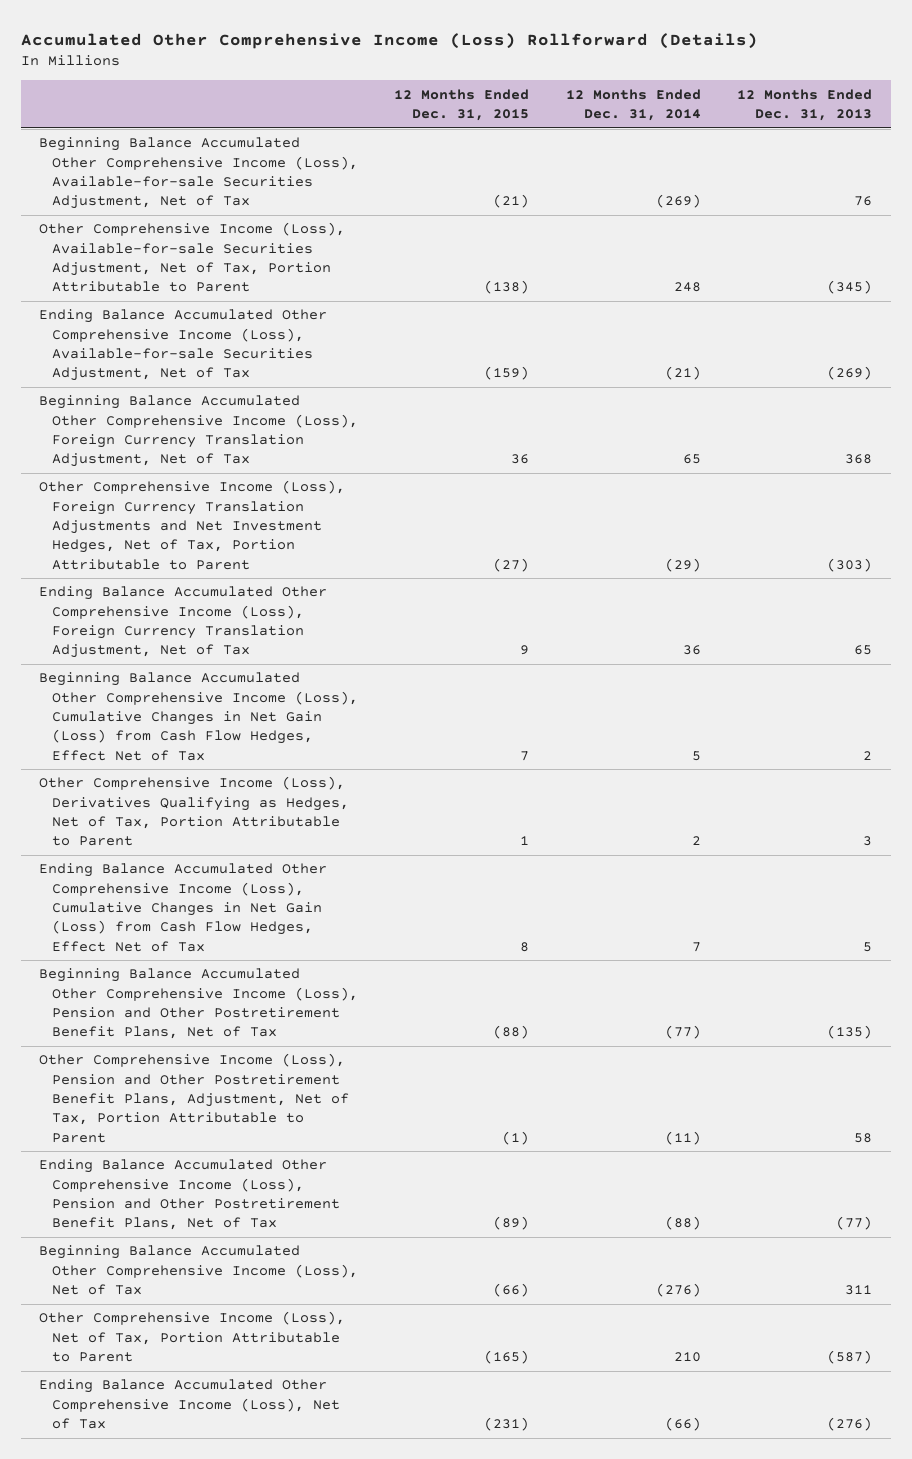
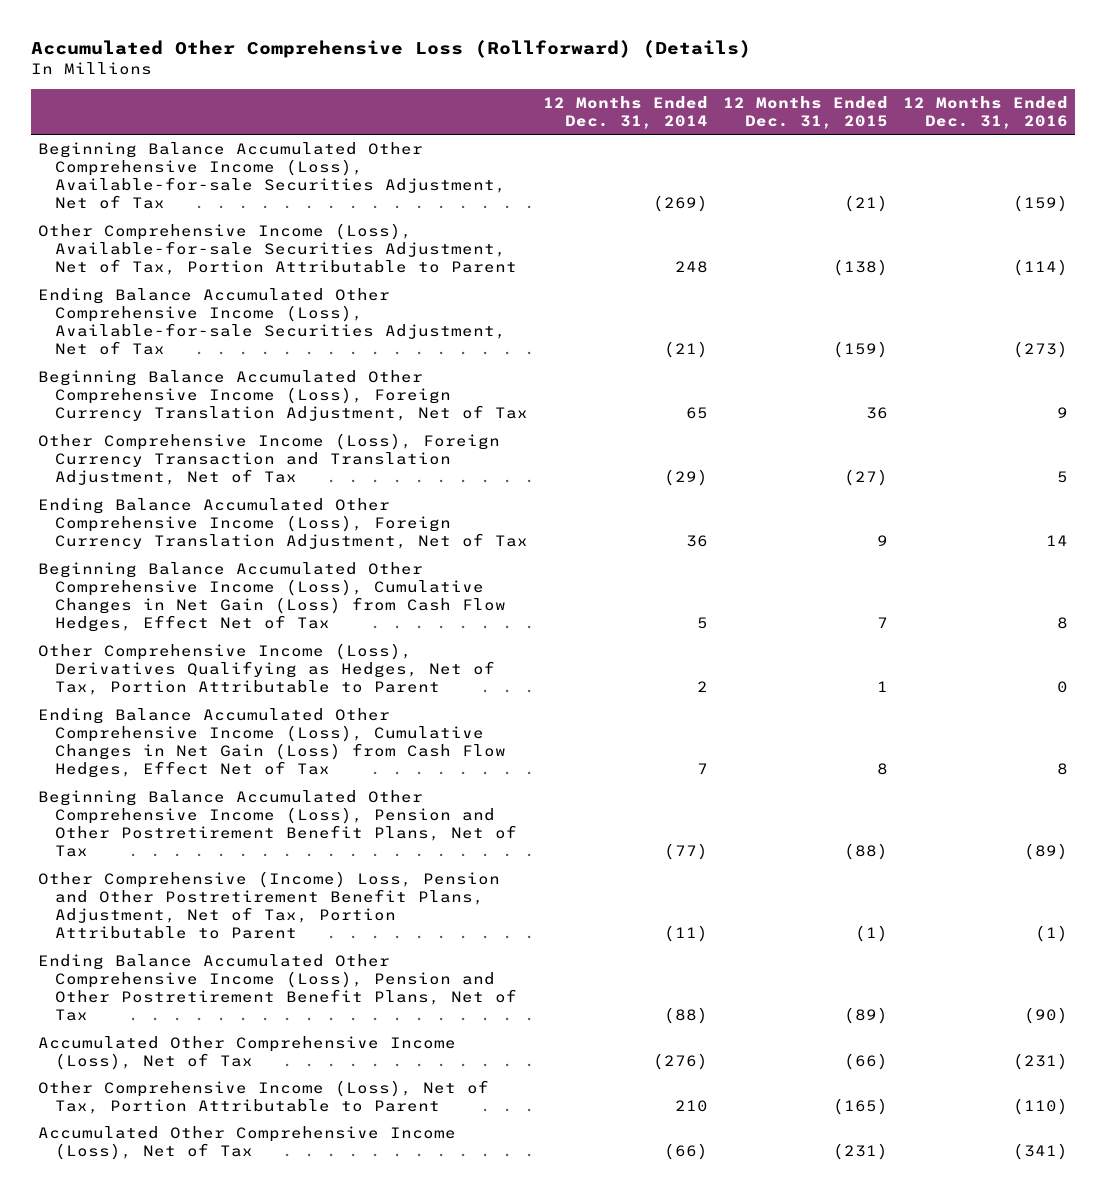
- Accumulated Other Comprehensive Income (Loss) Rollforward (Details)
+ Accumulated Other Comprehensive Loss (Rollforward) (Details)
- | 12 Months Ended Dec. 31, 2015 | 12 Months Ended Dec. 31, 2014 | 12 Months Ended Dec. 31, 2013
+ | 12 Months Ended Dec. 31, 2014 | 12 Months Ended Dec. 31, 2015 | 12 Months Ended Dec. 31, 2016
- Other Comprehensive Income (Loss), Foreign Currency Translation Adjustments and Net Investment Hedges, Net of Tax, Portion Attributable to Parent | (27) | (29) | (303)
+ Other Comprehensive Income (Loss), Foreign Currency Transaction and Translation Adjustment, Net of Tax | (29) | (27) | 5
- Other Comprehensive Income (Loss), Pension and Other Postretirement Benefit Plans, Adjustment, Net of Tax, Portion Attributable to Parent | (1) | (11) | 58
+ Other Comprehensive (Income) Loss, Pension and Other Postretirement Benefit Plans, Adjustment, Net of Tax, Portion Attributable to Parent | (11) | (1) | (1)
- Beginning Balance Accumulated Other Comprehensive Income (Loss), Net of Tax | (66) | (276) | 311
+ Accumulated Other Comprehensive Income (Loss), Net of Tax | (276) | (66) | (231)
- Ending Balance Accumulated Other Comprehensive Income (Loss), Net of Tax | (231) | (66) | (276)
+ Accumulated Other Comprehensive Income (Loss), Net of Tax | (66) | (231) | (341)

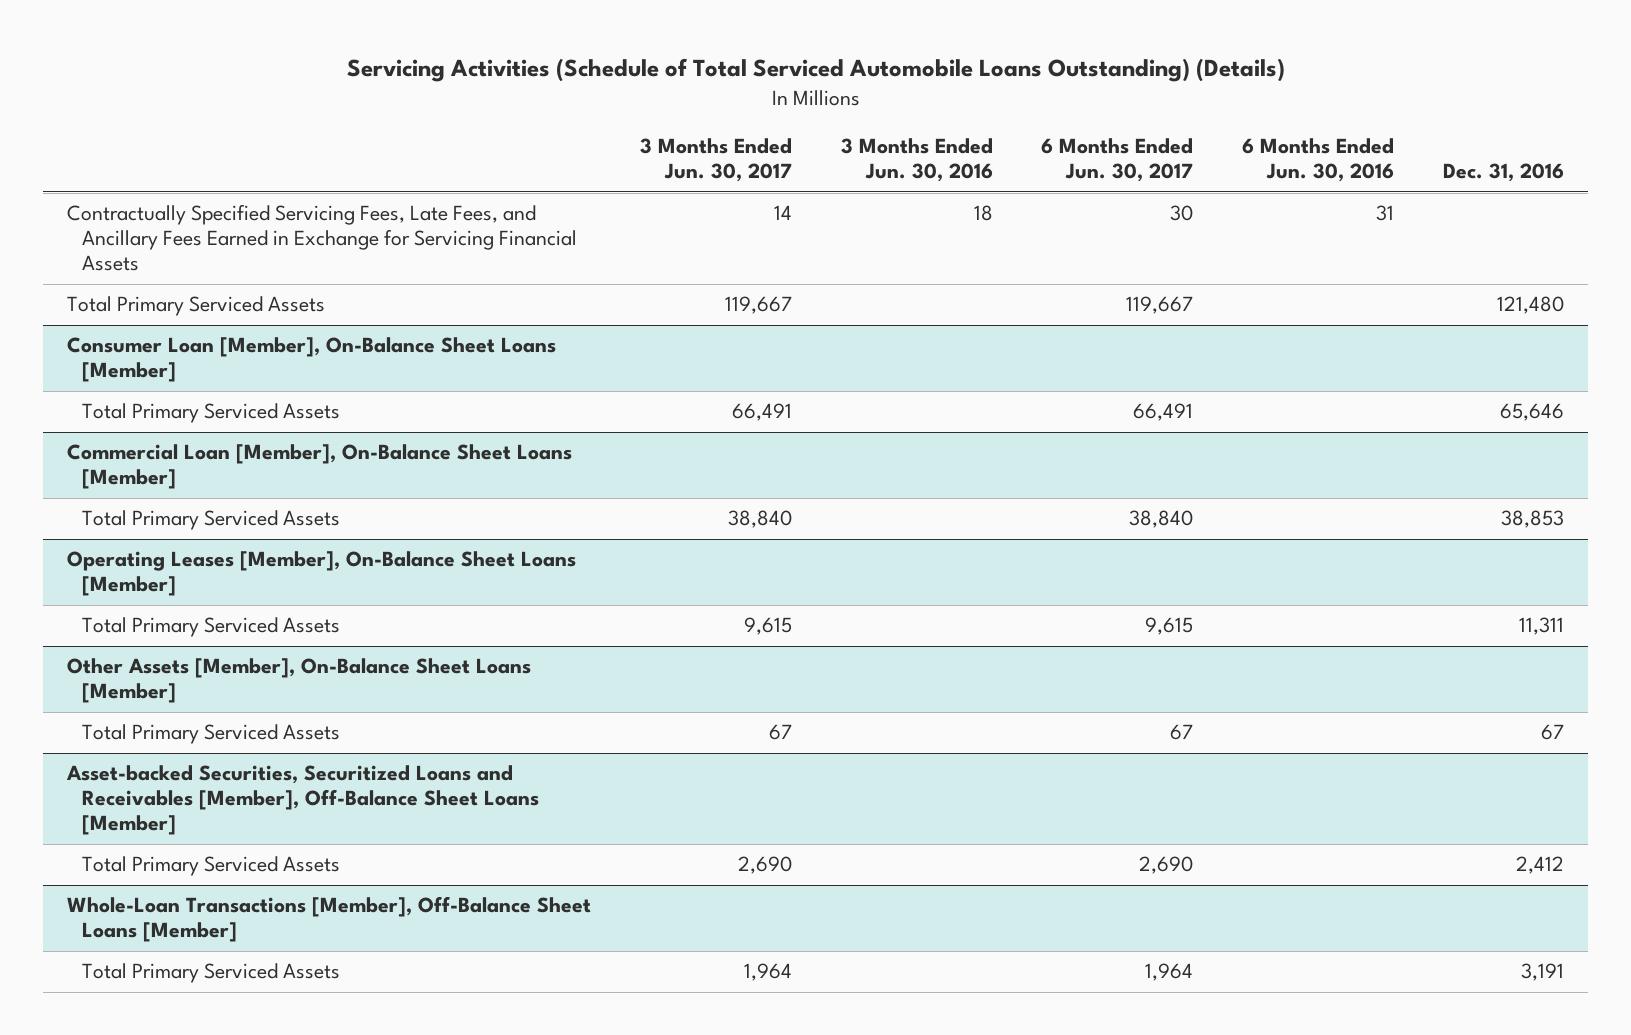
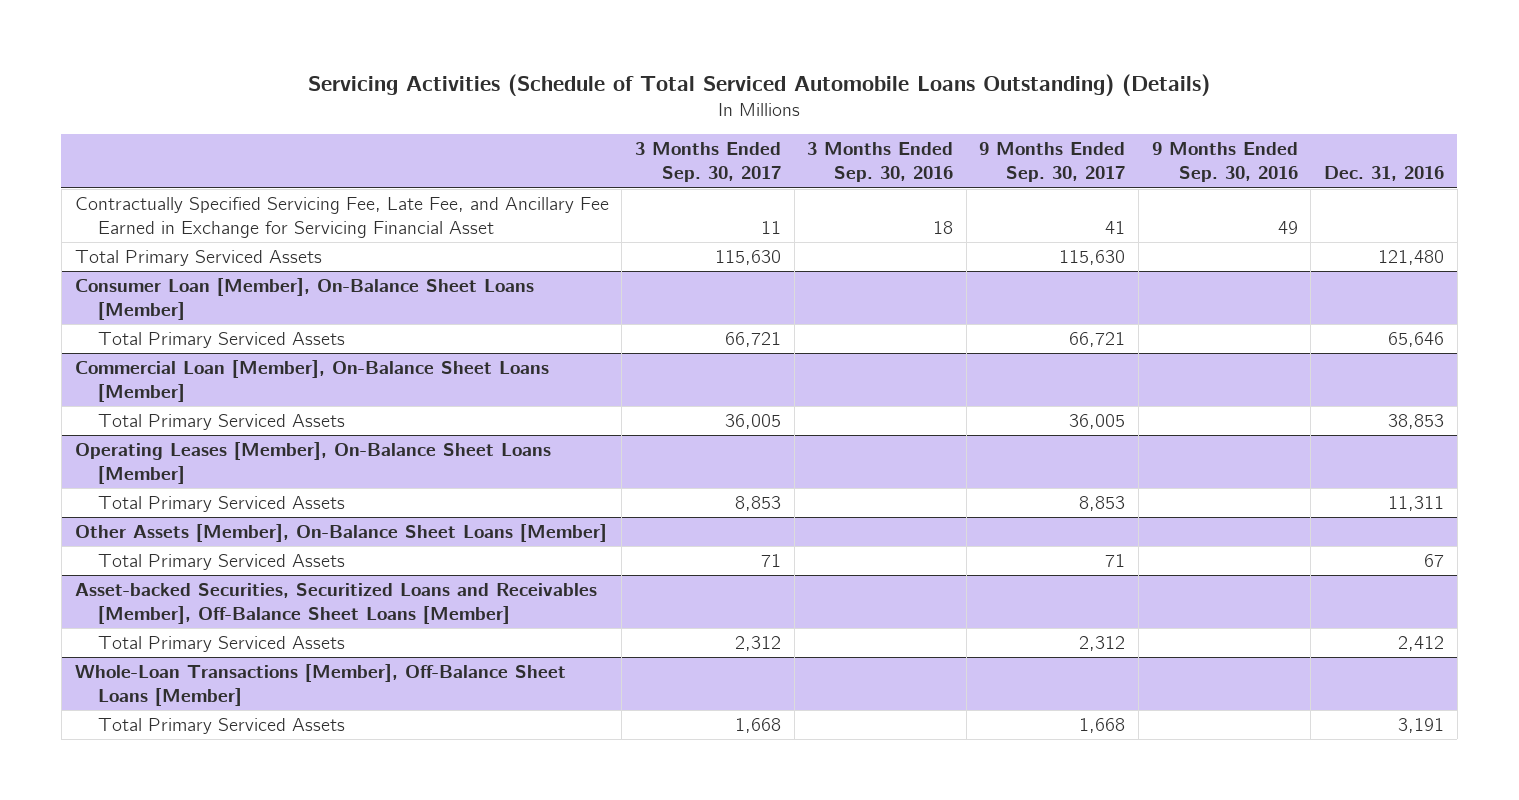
- | 3 Months Ended Jun. 30, 2017 | 3 Months Ended Jun. 30, 2016 | 6 Months Ended Jun. 30, 2017 | 6 Months Ended Jun. 30, 2016 | Dec. 31, 2016
+ | 3 Months Ended Sep. 30, 2017 | 3 Months Ended Sep. 30, 2016 | 9 Months Ended Sep. 30, 2017 | 9 Months Ended Sep. 30, 2016 | Dec. 31, 2016
- Contractually Specified Servicing Fees, Late Fees, and Ancillary Fees Earned in Exchange for Servicing Financial Assets | 14 | 18 | 30 | 31 |
+ Contractually Specified Servicing Fee, Late Fee, and Ancillary Fee Earned in Exchange for Servicing Financial Asset | 11 | 18 | 41 | 49 |

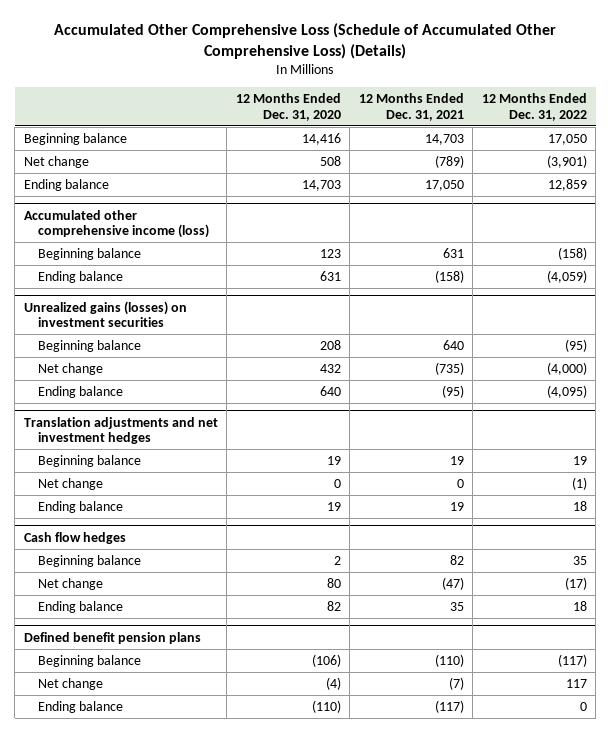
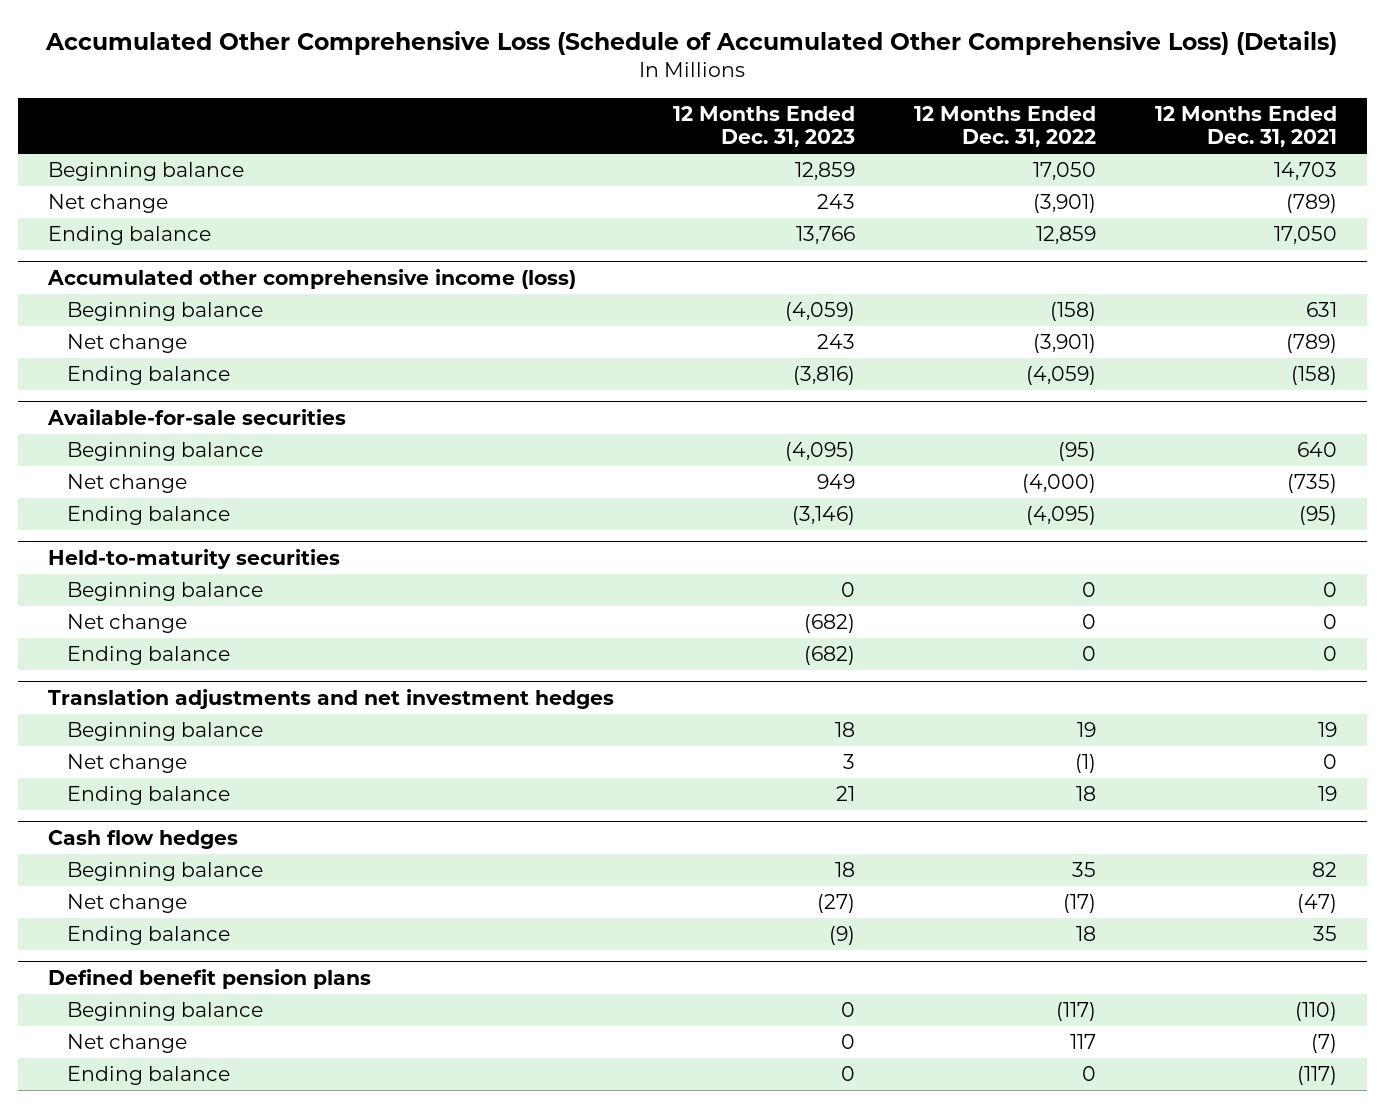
- | 12 Months Ended Dec. 31, 2020 | 12 Months Ended Dec. 31, 2021 | 12 Months Ended Dec. 31, 2022
+ | 12 Months Ended Dec. 31, 2023 | 12 Months Ended Dec. 31, 2022 | 12 Months Ended Dec. 31, 2021
@ Accumulated other comprehensive income (loss)
+ Net change | 243 | (3,901) | (789)
- Unrealized gains (losses) on investment securities
+ Available-for-sale securities
+ Held-to-maturity securities
+ Beginning balance | 0 | 0 | 0
+ Net change | (682) | 0 | 0
+ Ending balance | (682) | 0 | 0

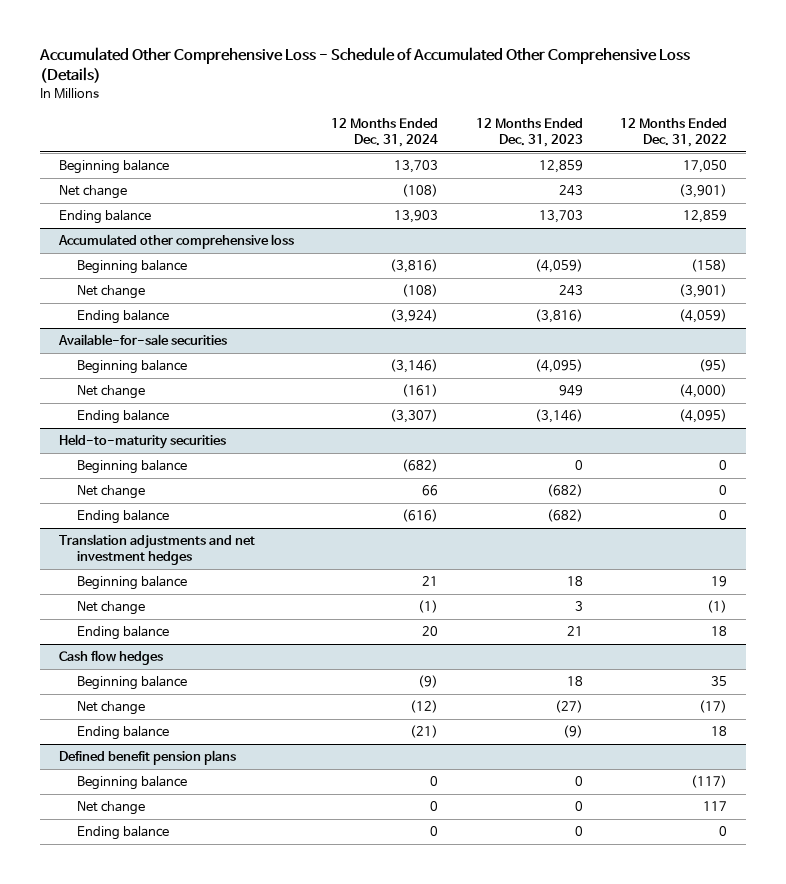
- Accumulated Other Comprehensive Loss (Schedule of Accumulated Other Comprehensive Loss) (Details)
+ Accumulated Other Comprehensive Loss - Schedule of Accumulated Other Comprehensive Loss (Details)
- | 12 Months Ended Dec. 31, 2023 | 12 Months Ended Dec. 31, 2022 | 12 Months Ended Dec. 31, 2021
+ | 12 Months Ended Dec. 31, 2024 | 12 Months Ended Dec. 31, 2023 | 12 Months Ended Dec. 31, 2022
- Ending balance | 13,766 | 12,859 | 17,050
- Accumulated other comprehensive income (loss)
+ Ending balance | 13,903 | 13,703 | 12,859
+ Accumulated other comprehensive loss

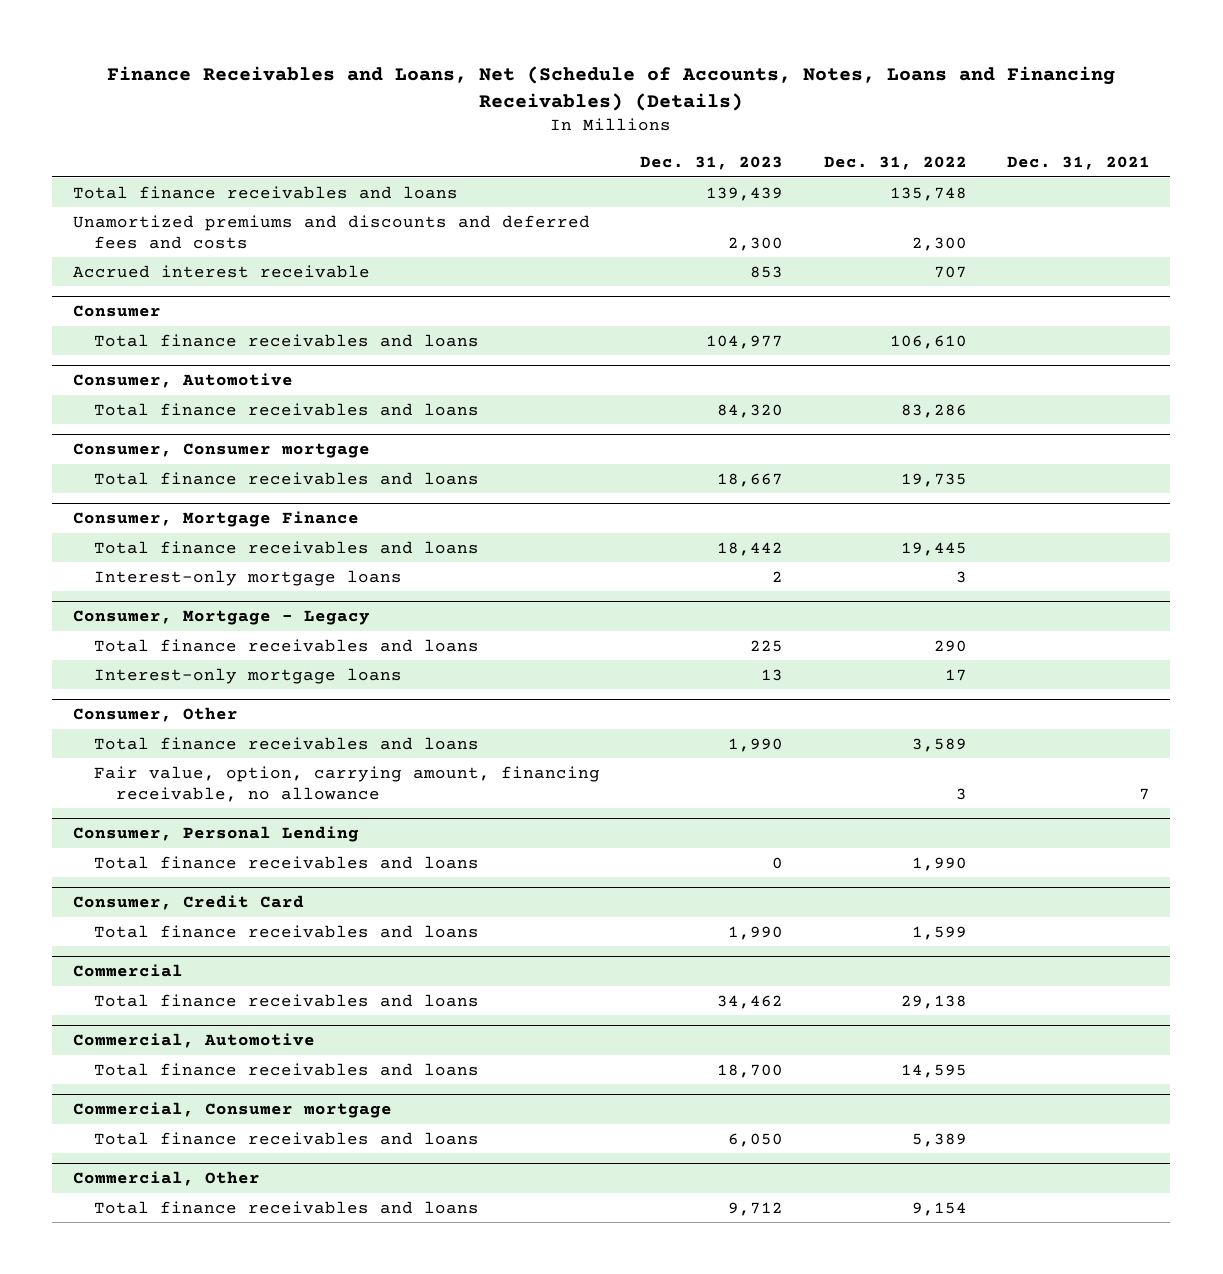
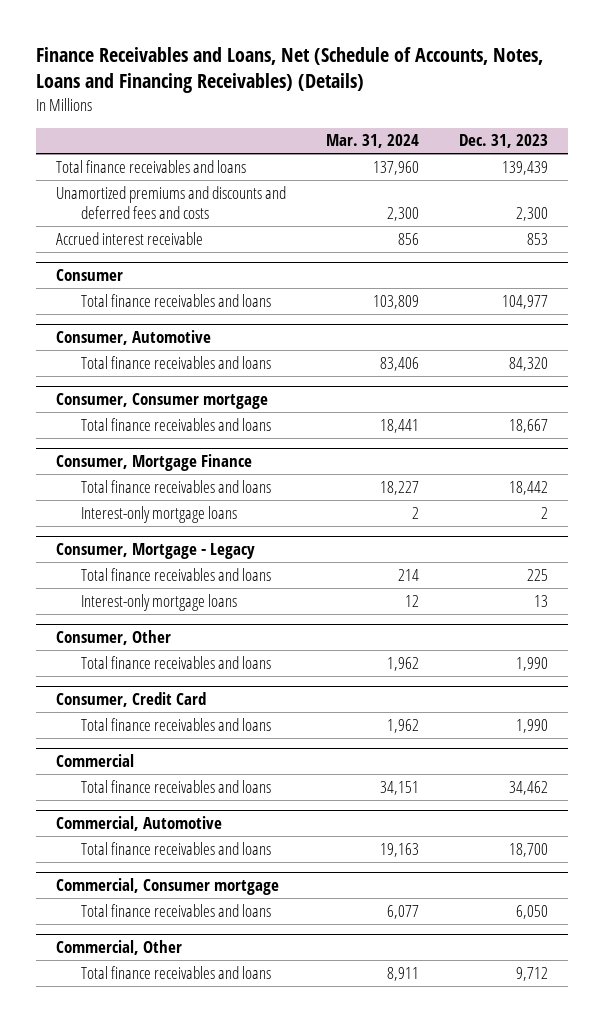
- | Dec. 31, 2023 | Dec. 31, 2022 | Dec. 31, 2021
+ | Mar. 31, 2024 | Dec. 31, 2023
@ Consumer, Other
- Fair value, option, carrying amount, financing receivable, no allowance | | 3 | 7
- Consumer, Personal Lending
- Total finance receivables and loans | 0 | 1,990 |

